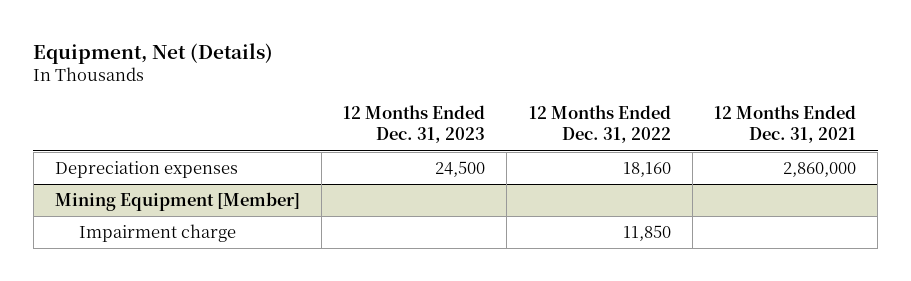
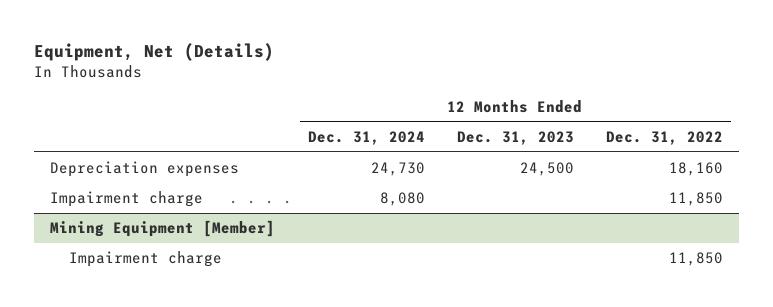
- | 12 Months Ended Dec. 31, 2023 | 12 Months Ended Dec. 31, 2022 | 12 Months Ended Dec. 31, 2021
+ | 12 Months Ended Dec. 31, 2024 | 12 Months Ended Dec. 31, 2023 | 12 Months Ended Dec. 31, 2022
+ Impairment charge | 8,080 | | 11,850

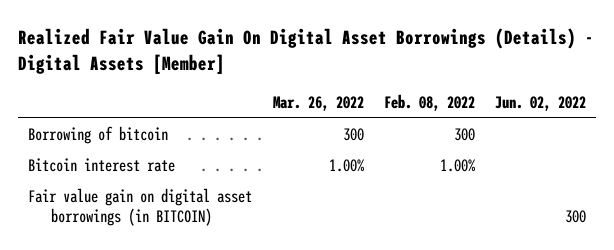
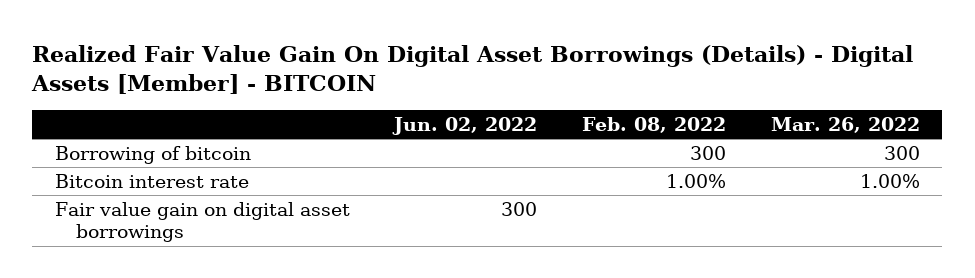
- Realized Fair Value Gain On Digital Asset Borrowings (Details) - Digital Assets [Member]
+ Realized Fair Value Gain On Digital Asset Borrowings (Details) - Digital Assets [Member] - BITCOIN
- | Mar. 26, 2022 | Feb. 08, 2022 | Jun. 02, 2022
+ | Jun. 02, 2022 | Feb. 08, 2022 | Mar. 26, 2022
- Fair value gain on digital asset borrowings (in BITCOIN) | | | 300
+ Fair value gain on digital asset borrowings | 300 | |

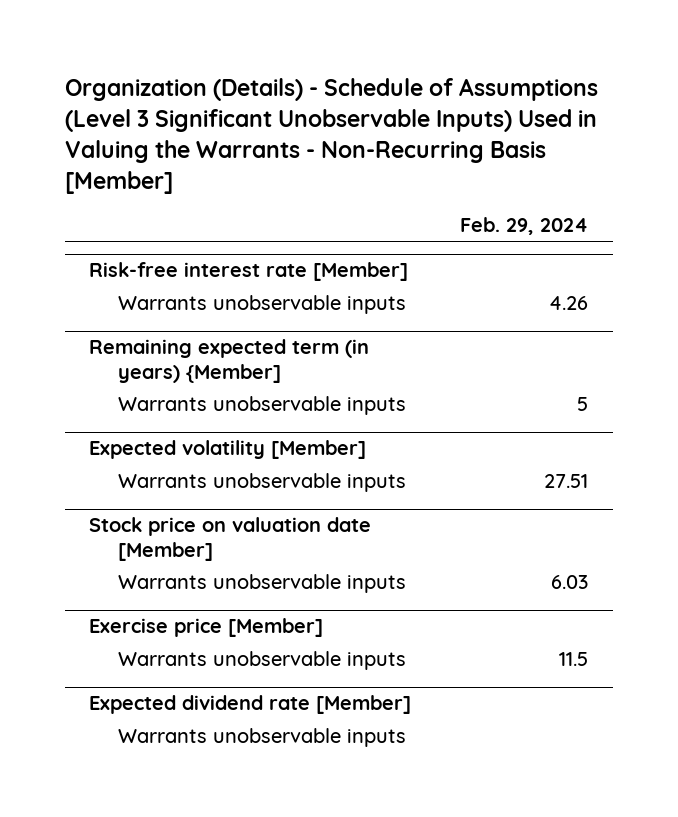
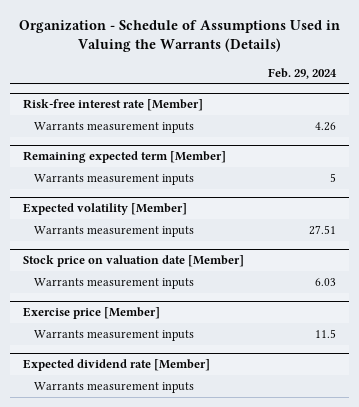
- Organization (Details) - Schedule of Assumptions (Level 3 Significant Unobservable Inputs) Used in Valuing the Warrants - Non-Recurring Basis [Member]
+ Organization - Schedule of Assumptions Used in Valuing the Warrants (Details)
@ Risk-free interest rate [Member]
- Warrants unobservable inputs | 4.26
- Remaining expected term (in years) {Member]
- Warrants unobservable inputs | 5
@ Risk-free interest rate [Member]
+ Warrants measurement inputs | 4.26
+ Remaining expected term [Member]
+ Warrants measurement inputs | 5
@ Expected volatility [Member]
- Warrants unobservable inputs | 27.51
+ Warrants measurement inputs | 27.51
@ Stock price on valuation date [Member]
- Warrants unobservable inputs | 6.03
+ Warrants measurement inputs | 6.03
@ Exercise price [Member]
- Warrants unobservable inputs | 11.5
+ Warrants measurement inputs | 11.5
@ Expected dividend rate [Member]
- Warrants unobservable inputs
+ Warrants measurement inputs

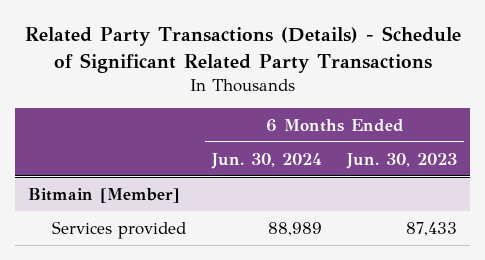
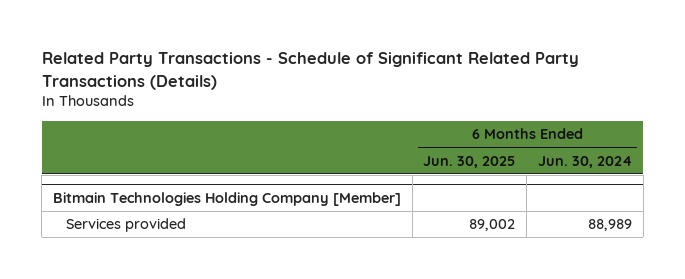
- Related Party Transactions (Details) - Schedule of Significant Related Party Transactions
+ Related Party Transactions - Schedule of Significant Related Party Transactions (Details)
- | 6 Months Ended Jun. 30, 2024 | 6 Months Ended Jun. 30, 2023
+ | 6 Months Ended Jun. 30, 2025 | 6 Months Ended Jun. 30, 2024
- Bitmain [Member]
+ Bitmain Technologies Holding Company [Member]

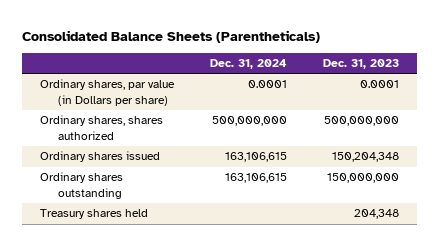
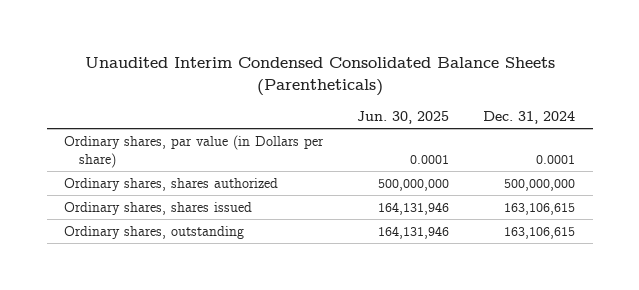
- Consolidated Balance Sheets (Parentheticals)
+ Unaudited Interim Condensed Consolidated Balance Sheets (Parentheticals)
- | Dec. 31, 2024 | Dec. 31, 2023
+ | Jun. 30, 2025 | Dec. 31, 2024
- Ordinary shares issued | 163,106,615 | 150,204,348
- Ordinary shares outstanding | 163,106,615 | 150,000,000
- Treasury shares held | | 204,348
+ Ordinary shares, shares issued | 164,131,946 | 163,106,615
+ Ordinary shares, outstanding | 164,131,946 | 163,106,615

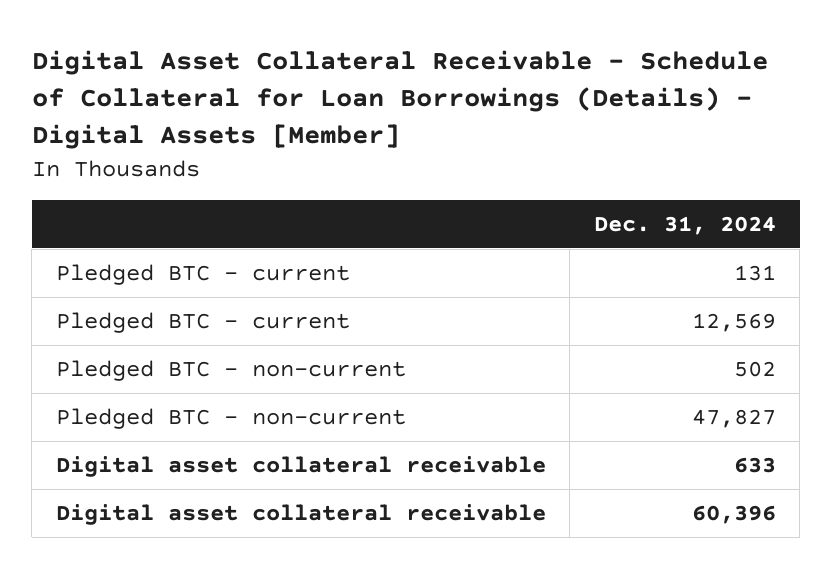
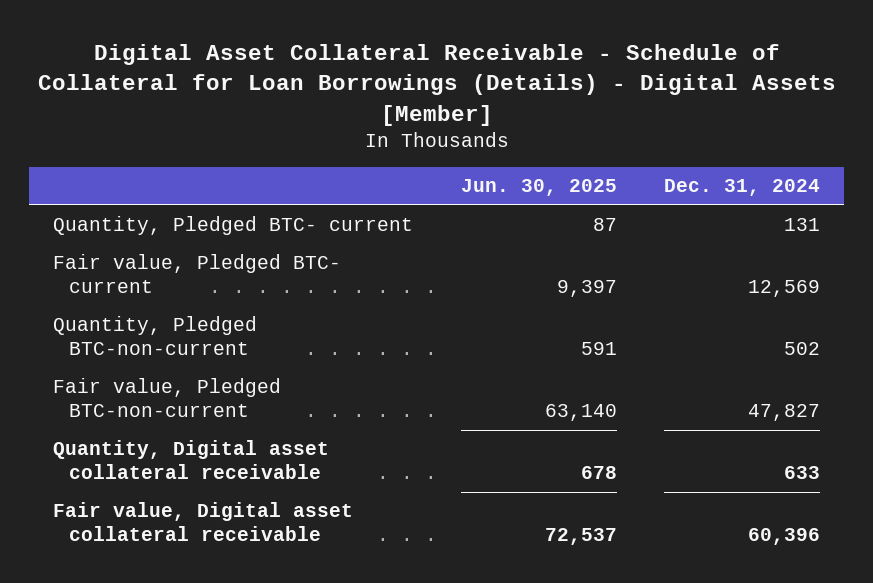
- | Dec. 31, 2024
+ | Jun. 30, 2025 | Dec. 31, 2024
- Pledged BTC - current | 131
- Pledged BTC - current | 12,569
- Pledged BTC - non-current | 502
- Pledged BTC - non-current | 47,827
- Digital asset collateral receivable | 633
- Digital asset collateral receivable | 60,396
+ Quantity, Pledged BTC- current | 87 | 131
+ Fair value, Pledged BTC- current | 9,397 | 12,569
+ Quantity, Pledged BTC-non-current | 591 | 502
+ Fair value, Pledged BTC-non-current | 63,140 | 47,827
+ Quantity, Digital asset collateral receivable | 678 | 633
+ Fair value, Digital asset collateral receivable | 72,537 | 60,396

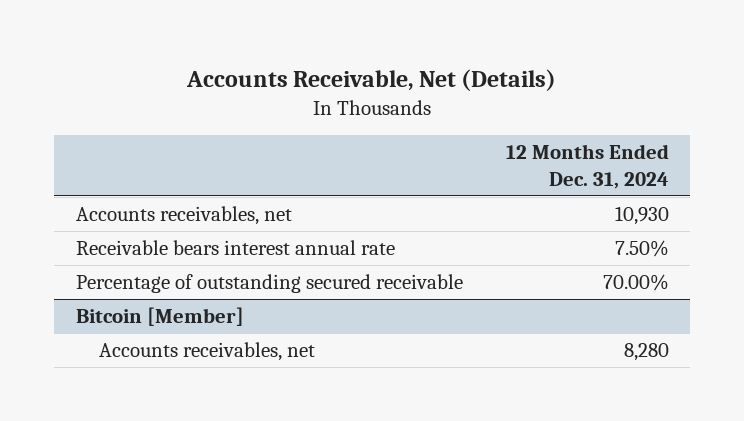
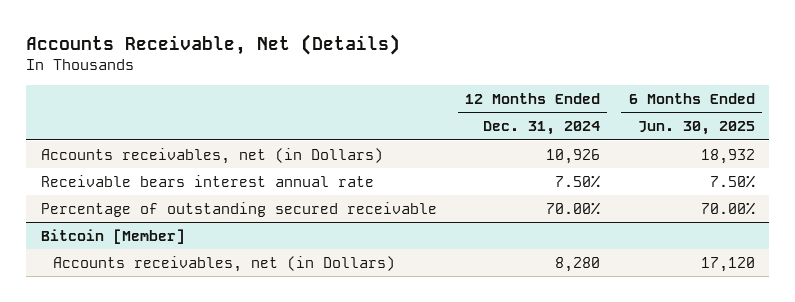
- | 12 Months Ended Dec. 31, 2024
+ | 12 Months Ended Dec. 31, 2024 | 6 Months Ended Jun. 30, 2025
- Accounts receivables, net | 10,930
+ Accounts receivables, net (in Dollars) | 10,926 | 18,932
@ Bitcoin [Member]
- Accounts receivables, net | 8,280
+ Accounts receivables, net (in Dollars) | 8,280 | 17,120

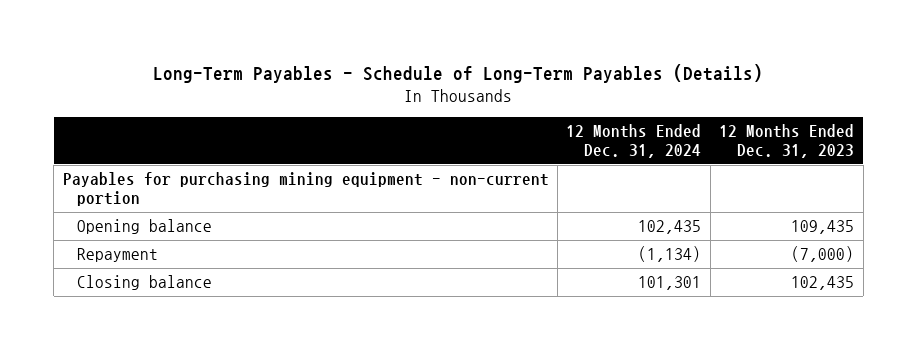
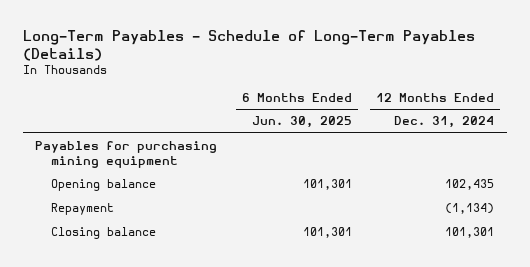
- | 12 Months Ended Dec. 31, 2024 | 12 Months Ended Dec. 31, 2023
+ | 6 Months Ended Jun. 30, 2025 | 12 Months Ended Dec. 31, 2024
- Payables for purchasing mining equipment - non-current portion
+ Payables for purchasing mining equipment

